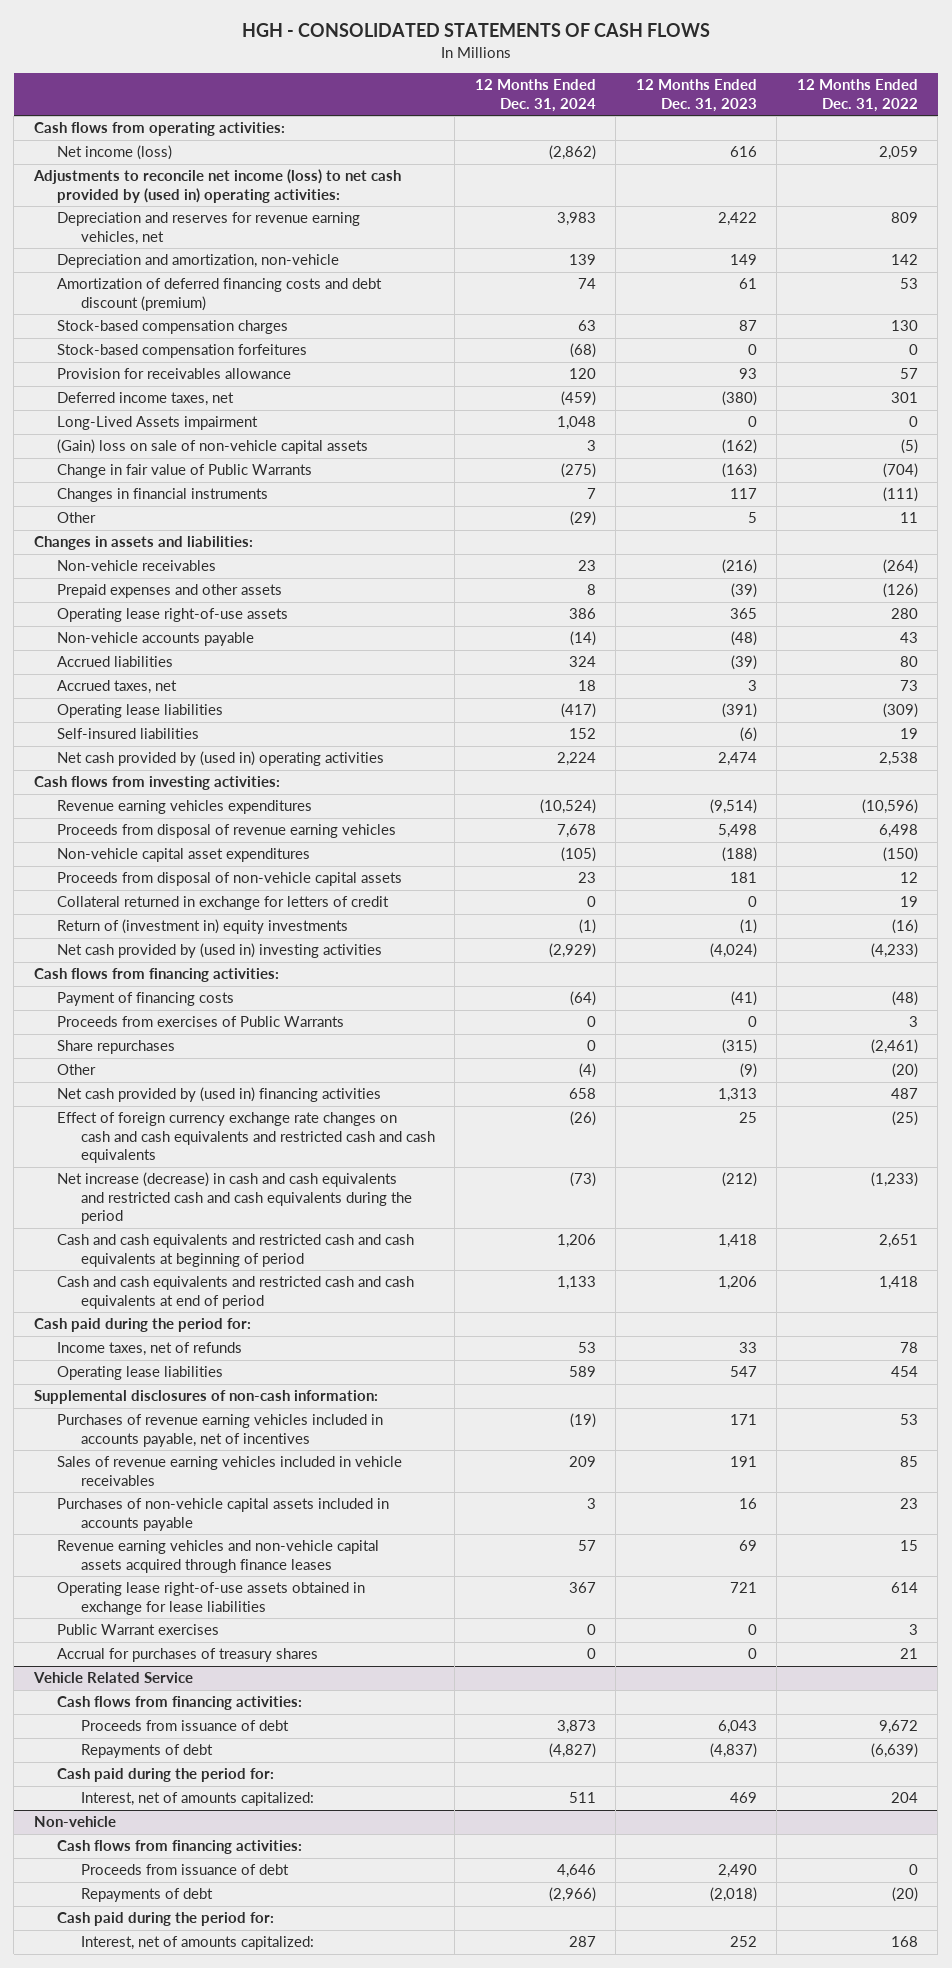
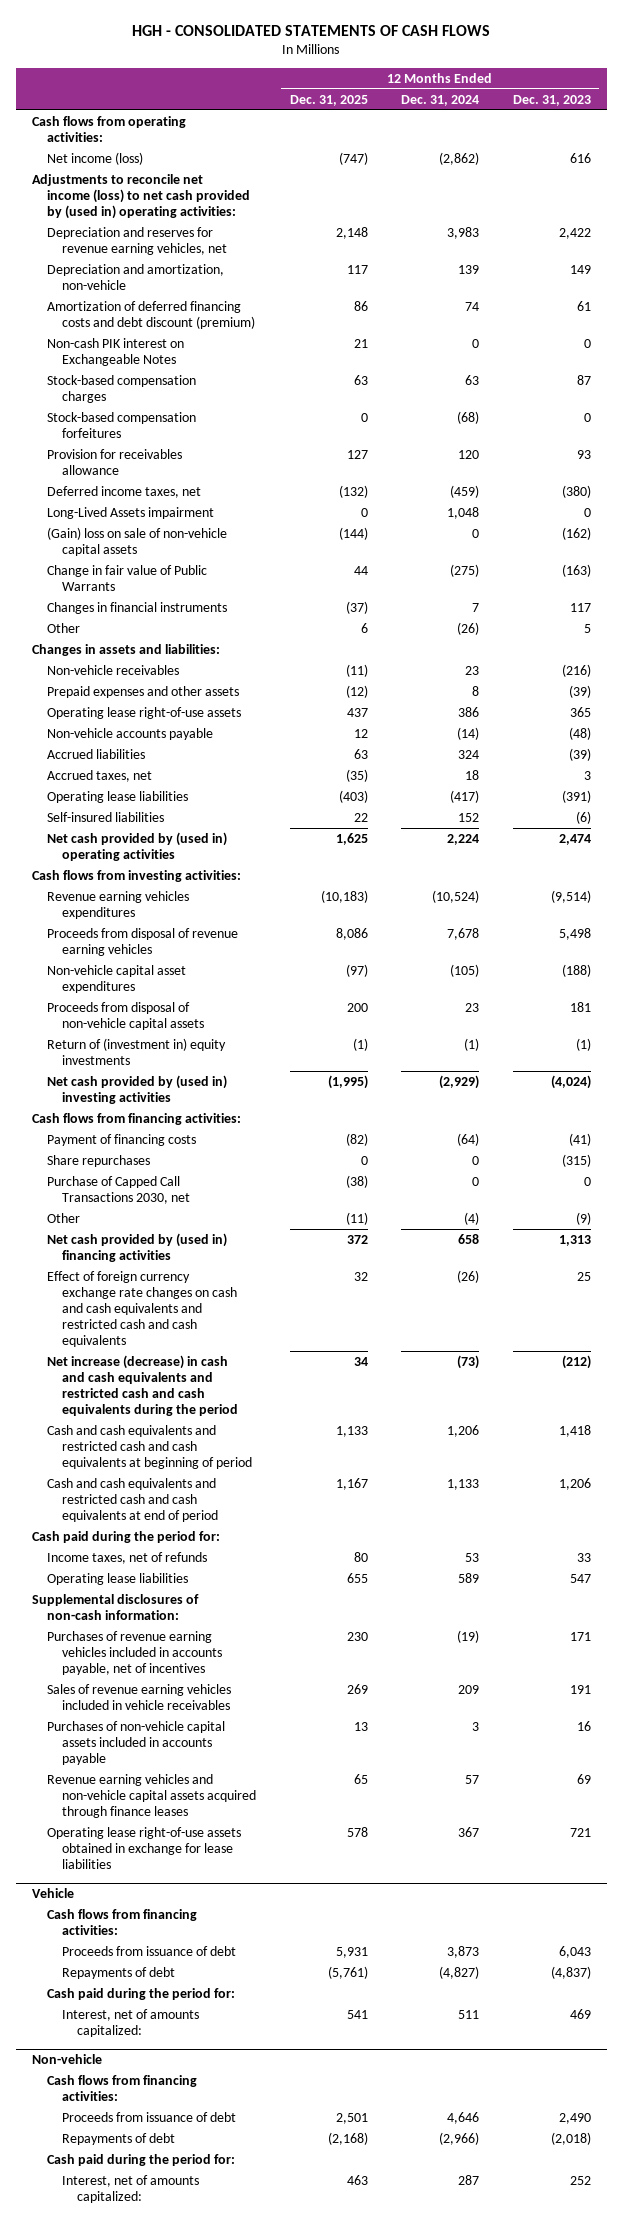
- | 12 Months Ended Dec. 31, 2024 | 12 Months Ended Dec. 31, 2023 | 12 Months Ended Dec. 31, 2022
+ | 12 Months Ended Dec. 31, 2025 | 12 Months Ended Dec. 31, 2024 | 12 Months Ended Dec. 31, 2023
+ Non-cash PIK interest on Exchangeable Notes | 21 | 0 | 0
- (Gain) loss on sale of non-vehicle capital assets | 3 | (162) | (5)
+ (Gain) loss on sale of non-vehicle capital assets | (144) | 0 | (162)
- Other | (29) | 5 | 11
+ Other | 6 | (26) | 5
- Collateral returned in exchange for letters of credit | 0 | 0 | 19
- Proceeds from exercises of Public Warrants | 0 | 0 | 3
+ Purchase of Capped Call Transactions 2030, net | (38) | 0 | 0
- Public Warrant exercises | 0 | 0 | 3
- Accrual for purchases of treasury shares | 0 | 0 | 21
- Vehicle Related Service
+ Vehicle

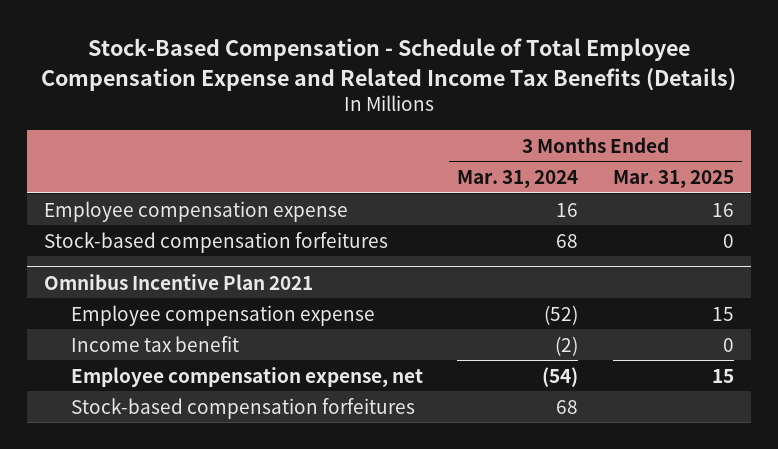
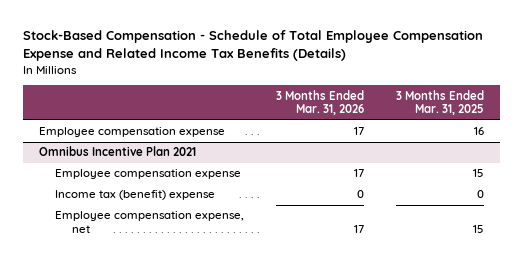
- | 3 Months Ended Mar. 31, 2024 | 3 Months Ended Mar. 31, 2025
+ | 3 Months Ended Mar. 31, 2026 | 3 Months Ended Mar. 31, 2025
- Stock-based compensation forfeitures | 68 | 0
@ Omnibus Incentive Plan 2021
- Income tax benefit | (2) | 0
+ Income tax (benefit) expense | 0 | 0
- Stock-based compensation forfeitures | 68 |

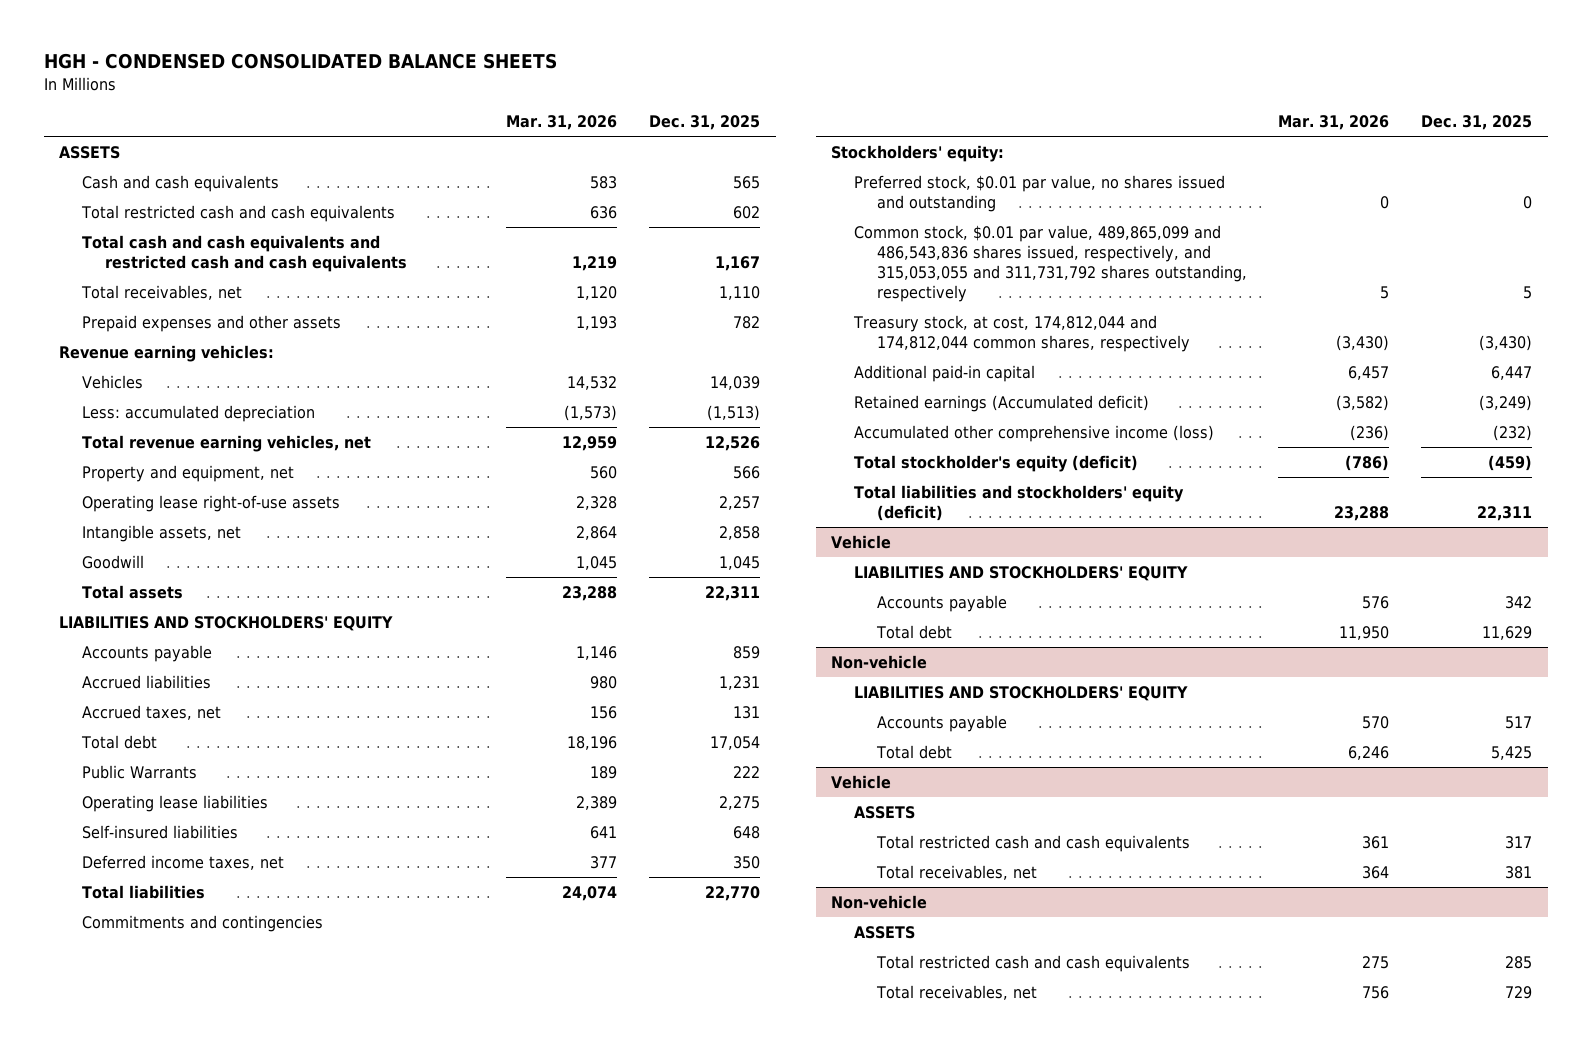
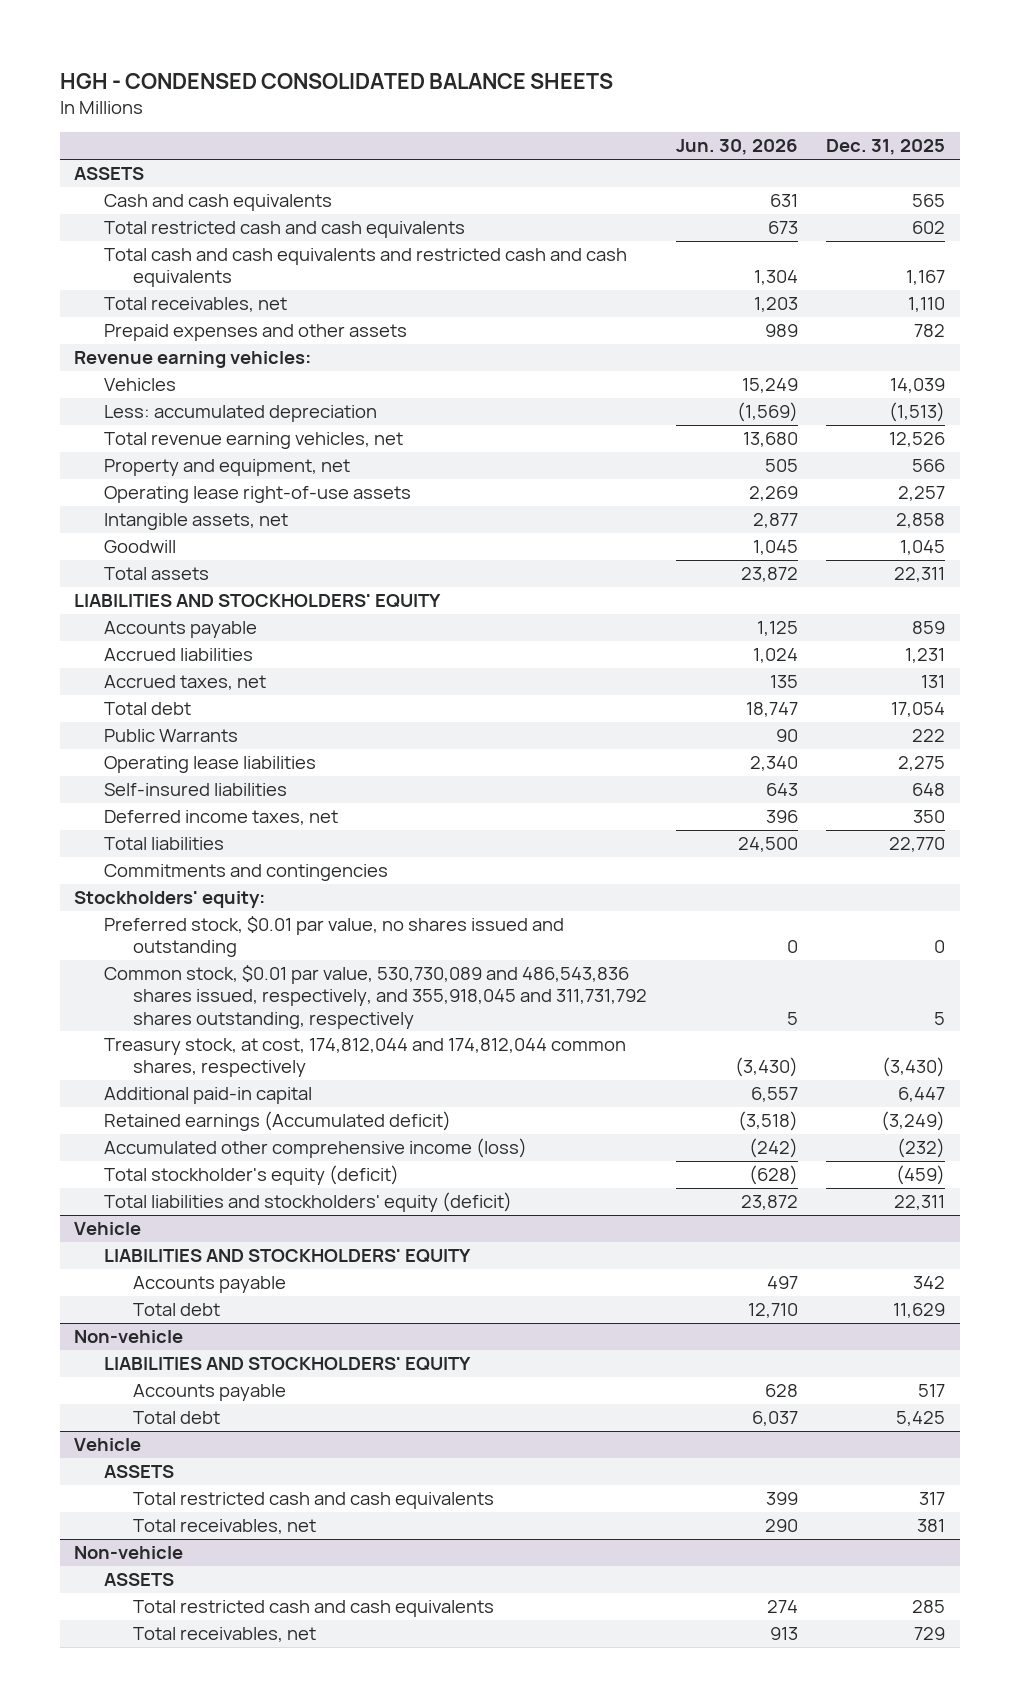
- | Mar. 31, 2026 | Dec. 31, 2025
+ | Jun. 30, 2026 | Dec. 31, 2025
- Common stock, $0.01 par value, 489,865,099 and 486,543,836 shares issued, respectively, and 315,053,055 and 311,731,792 shares outstanding, respectively | 5 | 5
+ Common stock, $0.01 par value, 530,730,089 and 486,543,836 shares issued, respectively, and 355,918,045 and 311,731,792 shares outstanding, respectively | 5 | 5

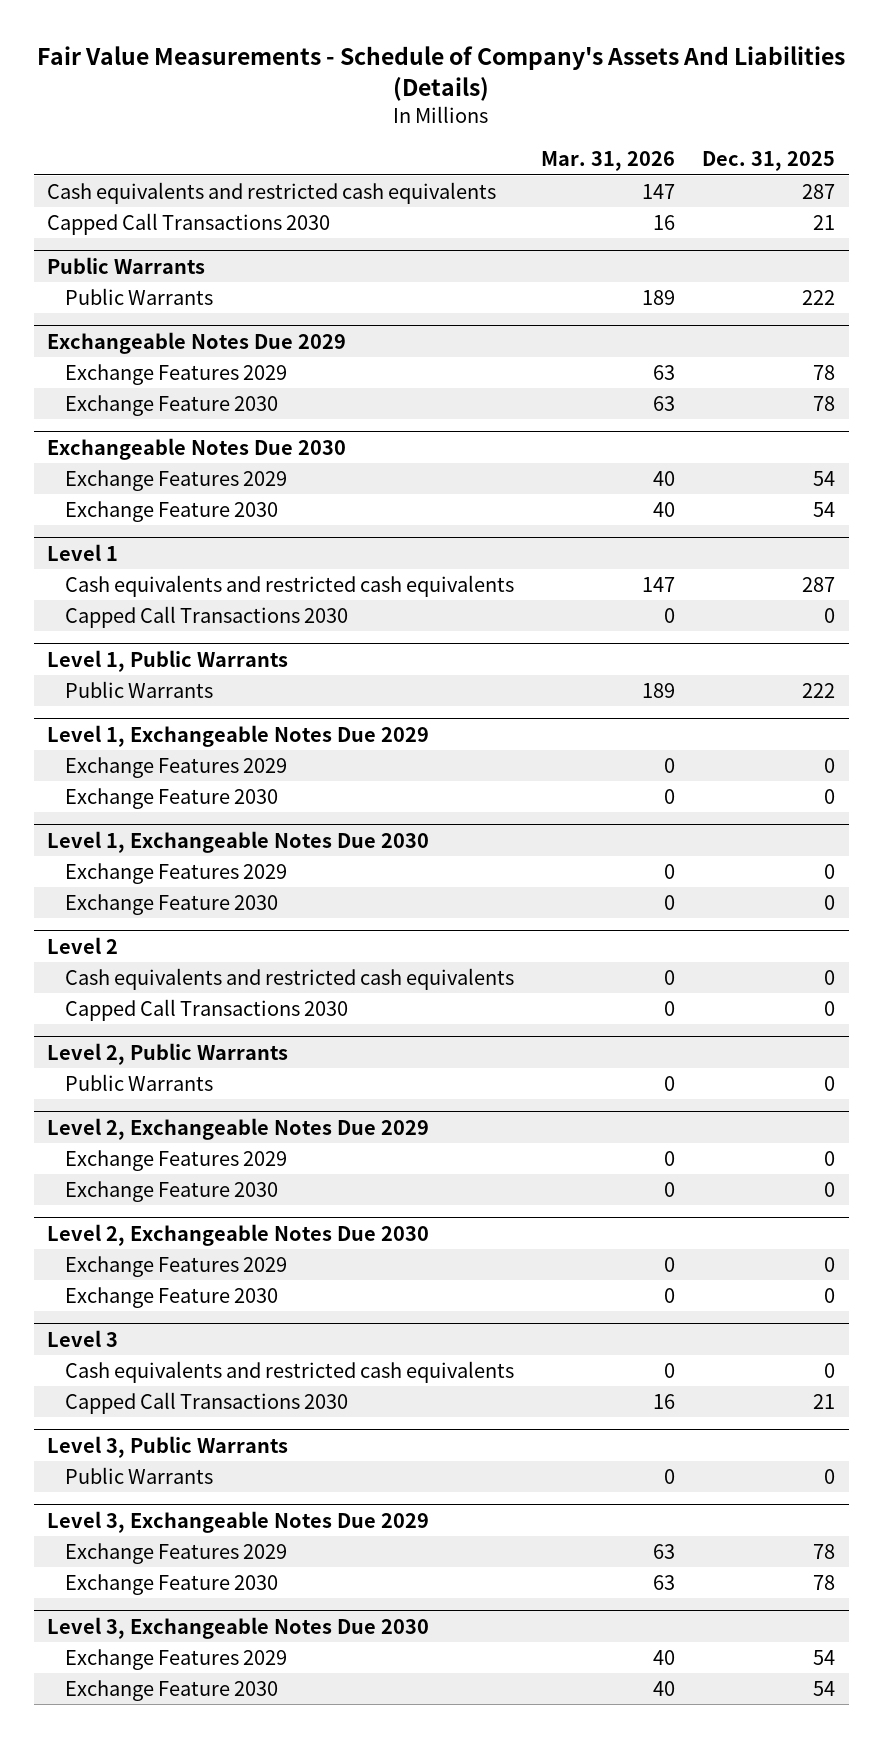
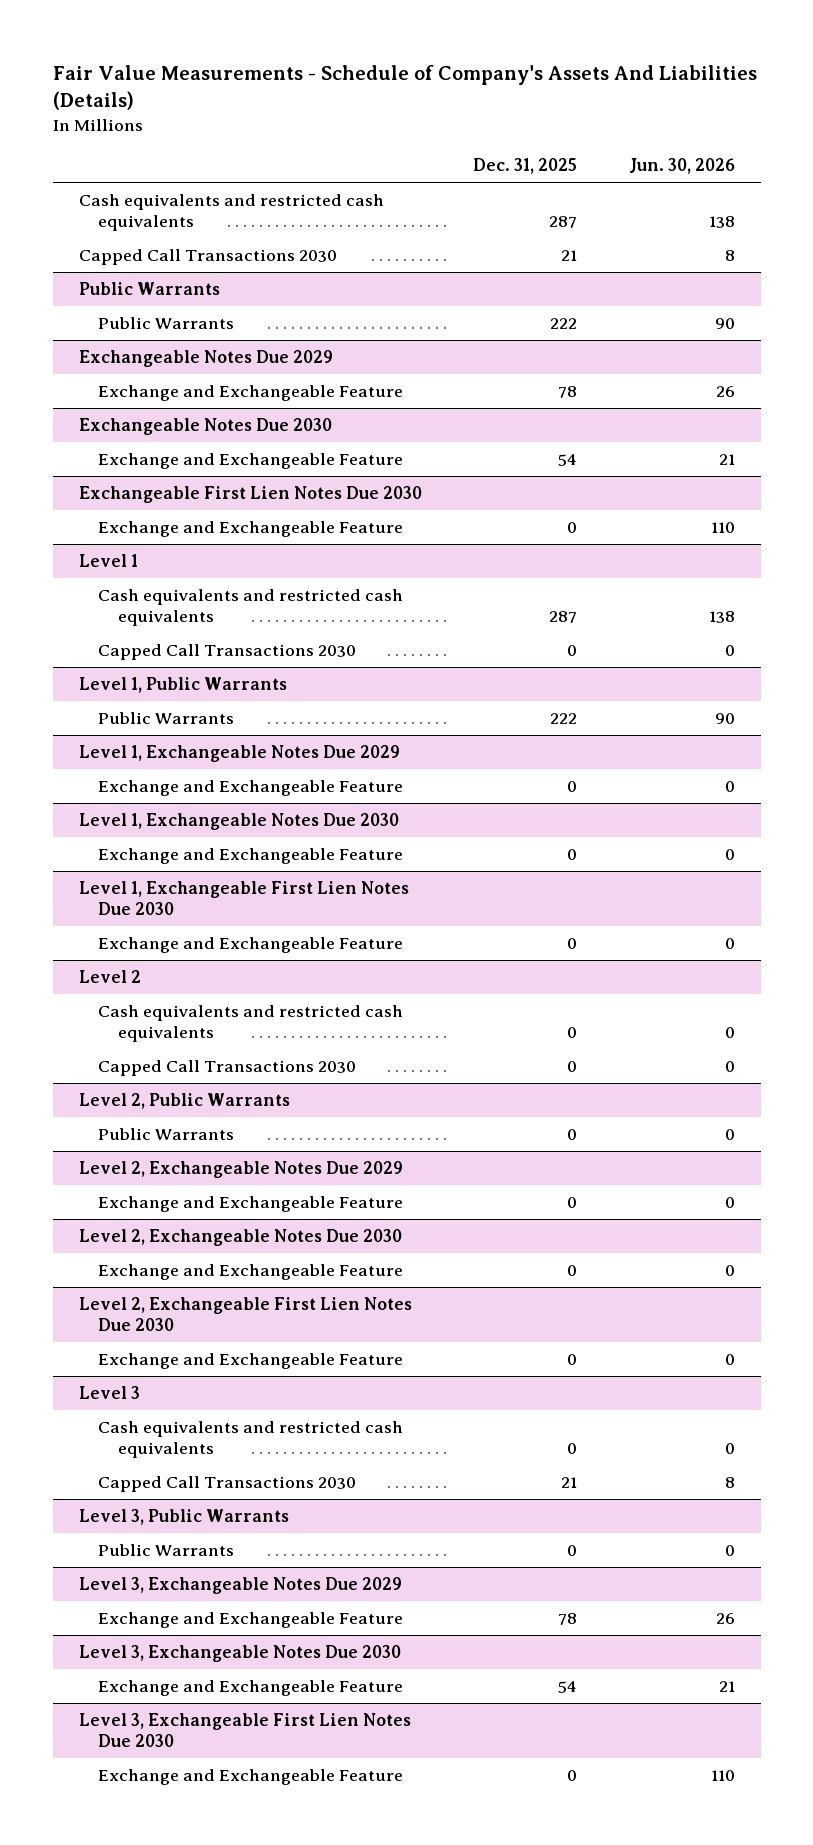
- | Mar. 31, 2026 | Dec. 31, 2025
+ | Dec. 31, 2025 | Jun. 30, 2026
@ Exchangeable Notes Due 2029
- Exchange Features 2029 | 63 | 78
- Exchange Feature 2030 | 63 | 78
+ Exchange and Exchangeable Feature | 78 | 26
@ Exchangeable Notes Due 2030
- Exchange Features 2029 | 40 | 54
- Exchange Feature 2030 | 40 | 54
+ Exchange and Exchangeable Feature | 54 | 21
+ Exchangeable First Lien Notes Due 2030
+ Exchange and Exchangeable Feature | 0 | 110
@ Level 1, Exchangeable Notes Due 2029
- Exchange Features 2029 | 0 | 0
- Exchange Feature 2030 | 0 | 0
+ Exchange and Exchangeable Feature | 0 | 0
@ Level 1, Exchangeable Notes Due 2030
- Exchange Features 2029 | 0 | 0
- Exchange Feature 2030 | 0 | 0
+ Exchange and Exchangeable Feature | 0 | 0
+ Level 1, Exchangeable First Lien Notes Due 2030
+ Exchange and Exchangeable Feature | 0 | 0
@ Level 2, Exchangeable Notes Due 2029
- Exchange Features 2029 | 0 | 0
- Exchange Feature 2030 | 0 | 0
+ Exchange and Exchangeable Feature | 0 | 0
@ Level 2, Exchangeable Notes Due 2030
- Exchange Features 2029 | 0 | 0
- Exchange Feature 2030 | 0 | 0
+ Exchange and Exchangeable Feature | 0 | 0
+ Level 2, Exchangeable First Lien Notes Due 2030
+ Exchange and Exchangeable Feature | 0 | 0
@ Level 3, Exchangeable Notes Due 2029
- Exchange Features 2029 | 63 | 78
- Exchange Feature 2030 | 63 | 78
+ Exchange and Exchangeable Feature | 78 | 26
@ Level 3, Exchangeable Notes Due 2030
- Exchange Features 2029 | 40 | 54
- Exchange Feature 2030 | 40 | 54
+ Exchange and Exchangeable Feature | 54 | 21
+ Level 3, Exchangeable First Lien Notes Due 2030
+ Exchange and Exchangeable Feature | 0 | 110

